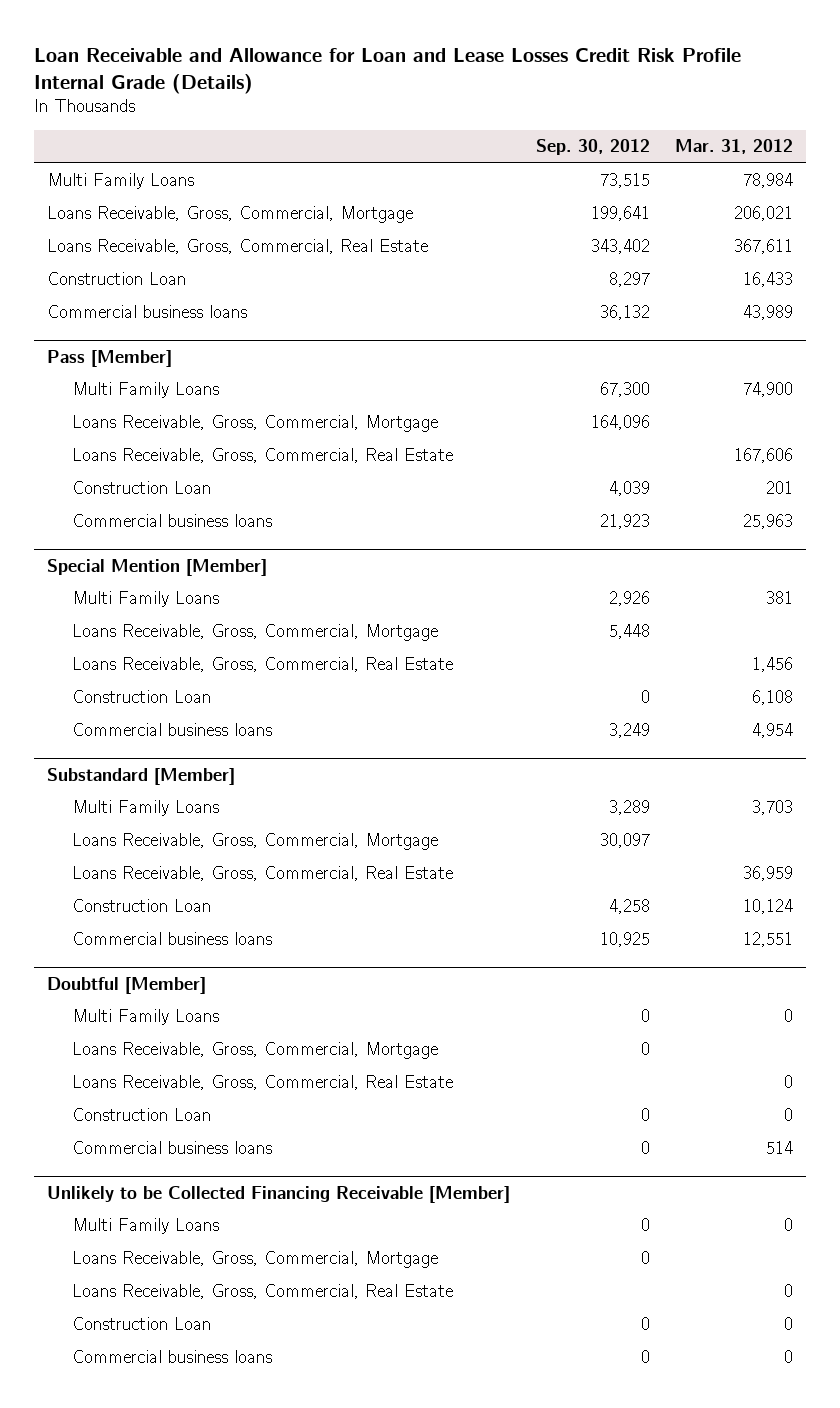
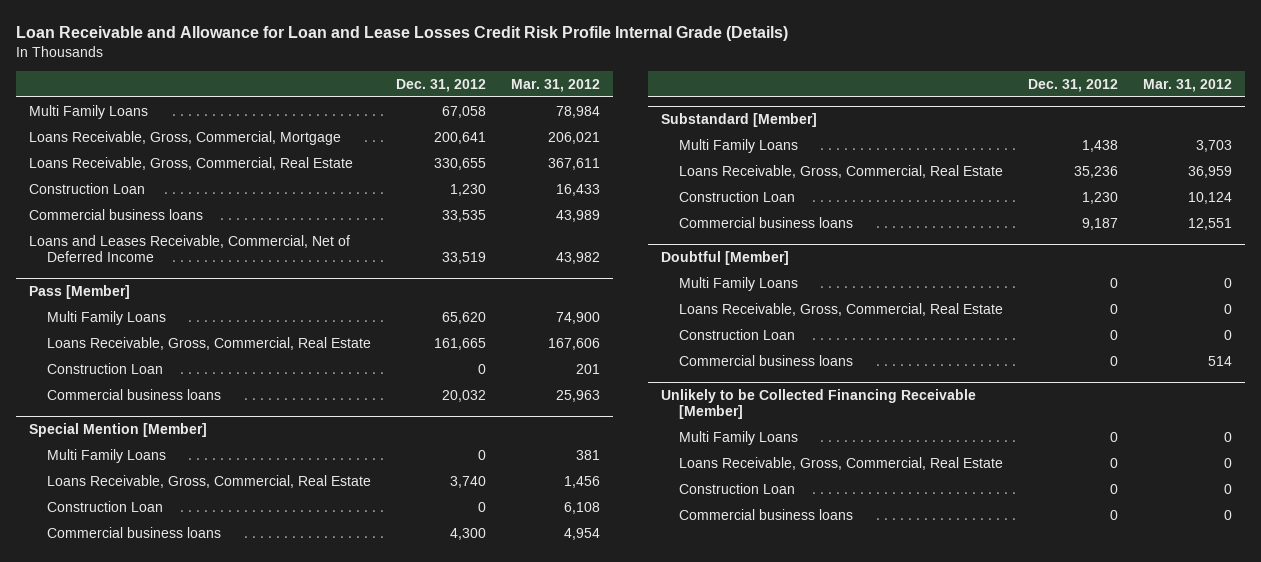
- | Sep. 30, 2012 | Mar. 31, 2012
+ | Dec. 31, 2012 | Mar. 31, 2012
+ Loans and Leases Receivable, Commercial, Net of Deferred Income | 33,519 | 43,982
@ Pass [Member]
- Loans Receivable, Gross, Commercial, Mortgage | 164,096 |
@ Special Mention [Member]
- Loans Receivable, Gross, Commercial, Mortgage | 5,448 |
@ Substandard [Member]
- Loans Receivable, Gross, Commercial, Mortgage | 30,097 |
@ Doubtful [Member]
- Loans Receivable, Gross, Commercial, Mortgage | 0 |
@ Unlikely to be Collected Financing Receivable [Member]
- Loans Receivable, Gross, Commercial, Mortgage | 0 |

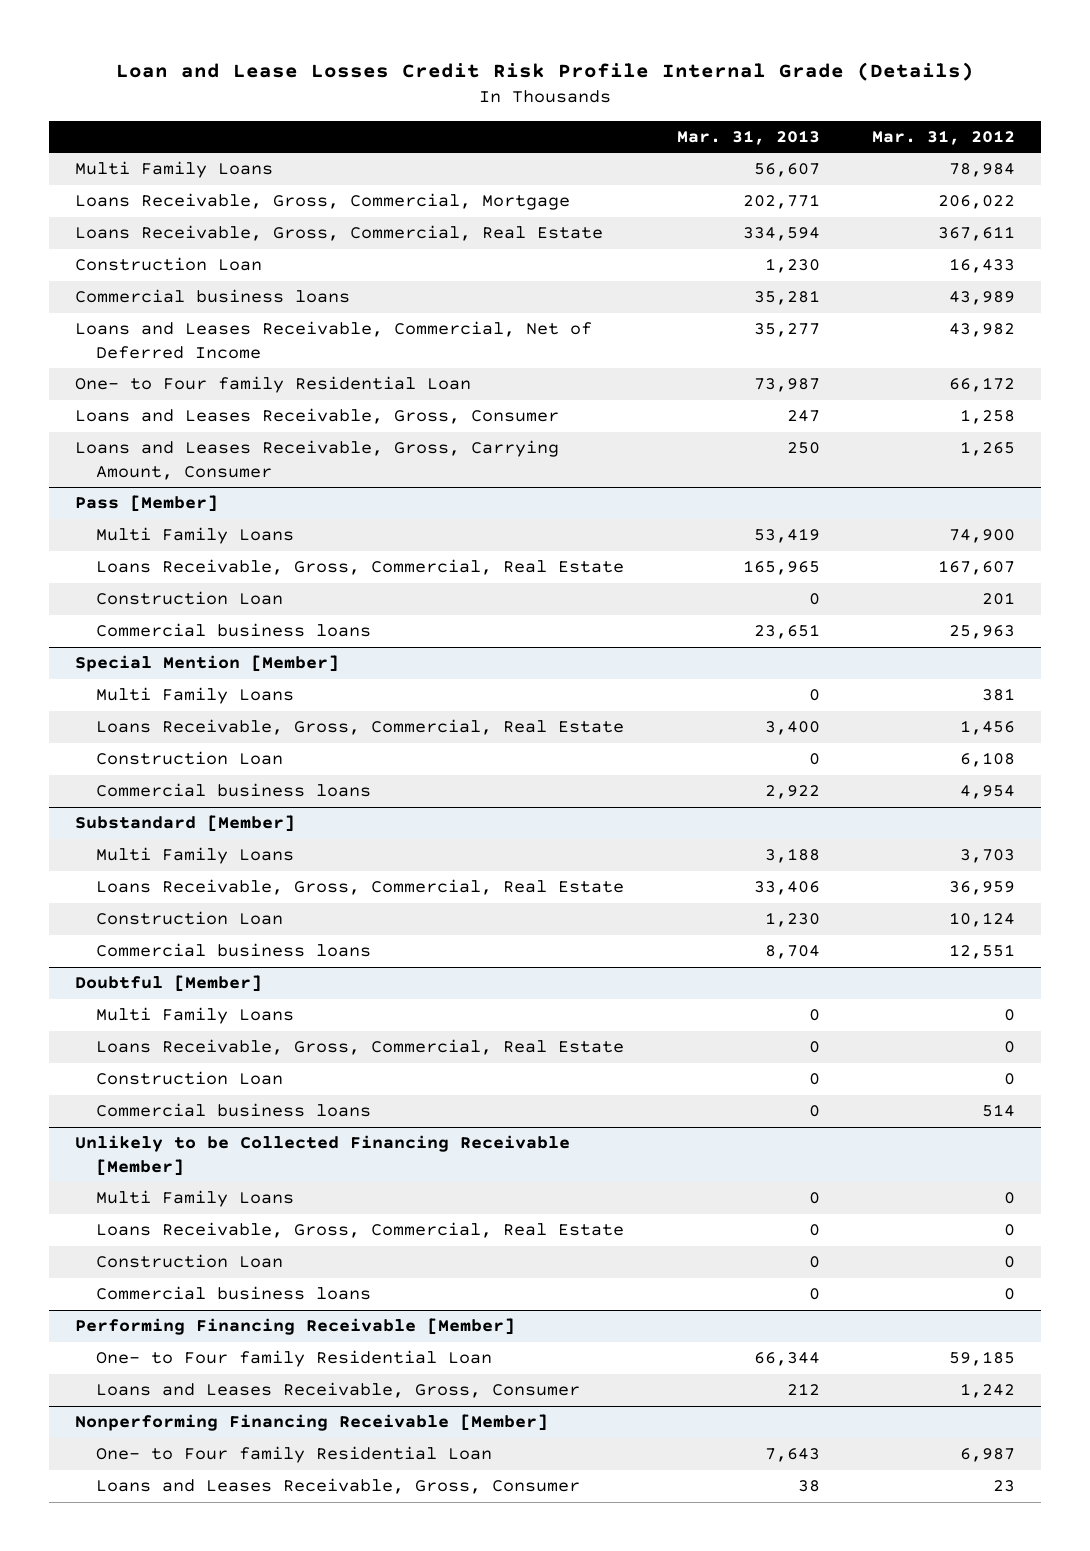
- Loan Receivable and Allowance for Loan and Lease Losses Credit Risk Profile Internal Grade (Details)
+ Loan and Lease Losses Credit Risk Profile Internal Grade (Details)
- | Dec. 31, 2012 | Mar. 31, 2012
+ | Mar. 31, 2013 | Mar. 31, 2012
- Loans Receivable, Gross, Commercial, Mortgage | 200,641 | 206,021
+ Loans Receivable, Gross, Commercial, Mortgage | 202,771 | 206,022
+ One- to Four family Residential Loan | 73,987 | 66,172
+ Loans and Leases Receivable, Gross, Consumer | 247 | 1,258
+ Loans and Leases Receivable, Gross, Carrying Amount, Consumer | 250 | 1,265
@ Pass [Member]
- Loans Receivable, Gross, Commercial, Real Estate | 161,665 | 167,606
+ Loans Receivable, Gross, Commercial, Real Estate | 165,965 | 167,607
+ Performing Financing Receivable [Member]
+ One- to Four family Residential Loan | 66,344 | 59,185
+ Loans and Leases Receivable, Gross, Consumer | 212 | 1,242
+ Nonperforming Financing Receivable [Member]
+ One- to Four family Residential Loan | 7,643 | 6,987
+ Loans and Leases Receivable, Gross, Consumer | 38 | 23

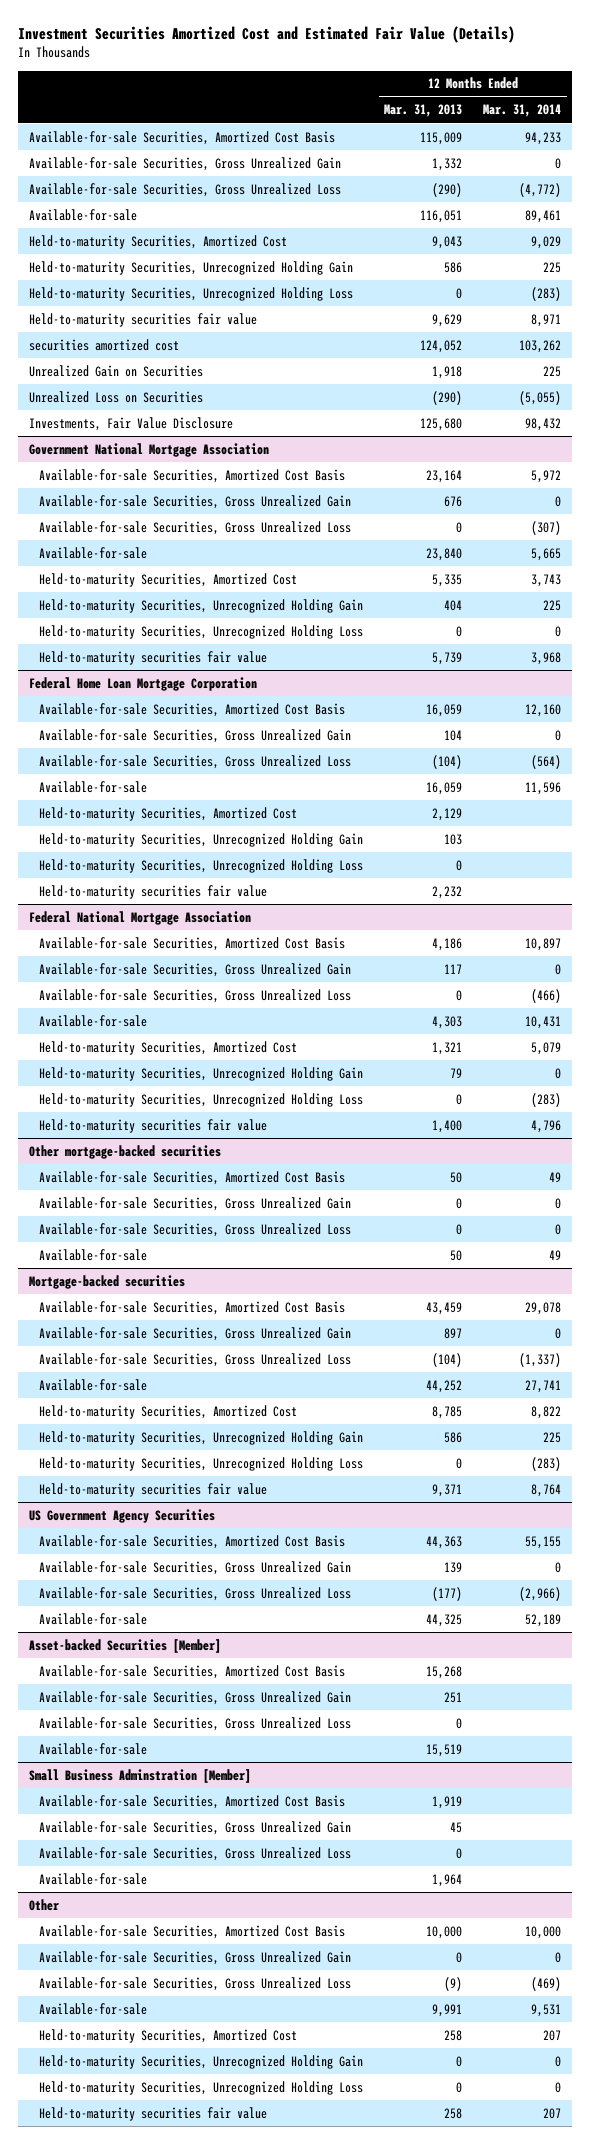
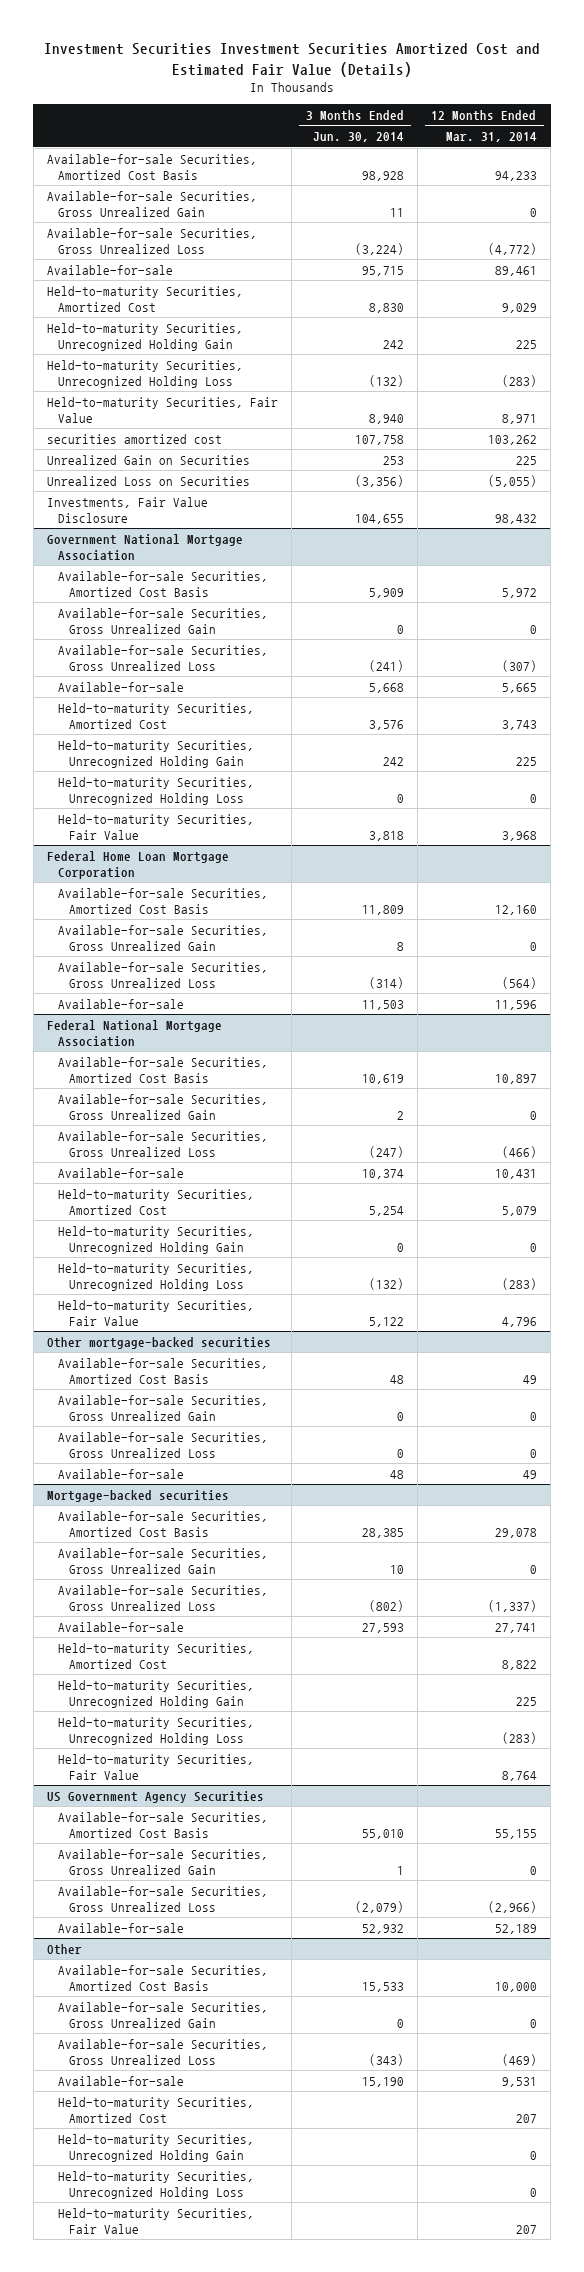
- Investment Securities Amortized Cost and Estimated Fair Value (Details)
+ Investment Securities Investment Securities Amortized Cost and Estimated Fair Value (Details)
- | 12 Months Ended Mar. 31, 2013 | 12 Months Ended Mar. 31, 2014
+ | 3 Months Ended Jun. 30, 2014 | 12 Months Ended Mar. 31, 2014
- Held-to-maturity securities fair value | 9,629 | 8,971
+ Held-to-maturity Securities, Fair Value | 8,940 | 8,971
@ Government National Mortgage Association
- Held-to-maturity securities fair value | 5,739 | 3,968
+ Held-to-maturity Securities, Fair Value | 3,818 | 3,968
@ Federal Home Loan Mortgage Corporation
- Held-to-maturity Securities, Amortized Cost | 2,129 |
- Held-to-maturity Securities, Unrecognized Holding Gain | 103 |
- Held-to-maturity Securities, Unrecognized Holding Loss | 0 |
- Held-to-maturity securities fair value | 2,232 |
@ Federal National Mortgage Association
- Held-to-maturity securities fair value | 1,400 | 4,796
+ Held-to-maturity Securities, Fair Value | 5,122 | 4,796
@ Mortgage-backed securities
- Held-to-maturity securities fair value | 9,371 | 8,764
+ Held-to-maturity Securities, Fair Value | | 8,764
- Asset-backed Securities [Member]
- Available-for-sale Securities, Amortized Cost Basis | 15,268 |
- Available-for-sale Securities, Gross Unrealized Gain | 251 |
- Available-for-sale Securities, Gross Unrealized Loss | 0 |
- Available-for-sale | 15,519 |
- Small Business Adminstration [Member]
- Available-for-sale Securities, Amortized Cost Basis | 1,919 |
- Available-for-sale Securities, Gross Unrealized Gain | 45 |
- Available-for-sale Securities, Gross Unrealized Loss | 0 |
- Available-for-sale | 1,964 |
@ Other
- Held-to-maturity securities fair value | 258 | 207
+ Held-to-maturity Securities, Fair Value | | 207

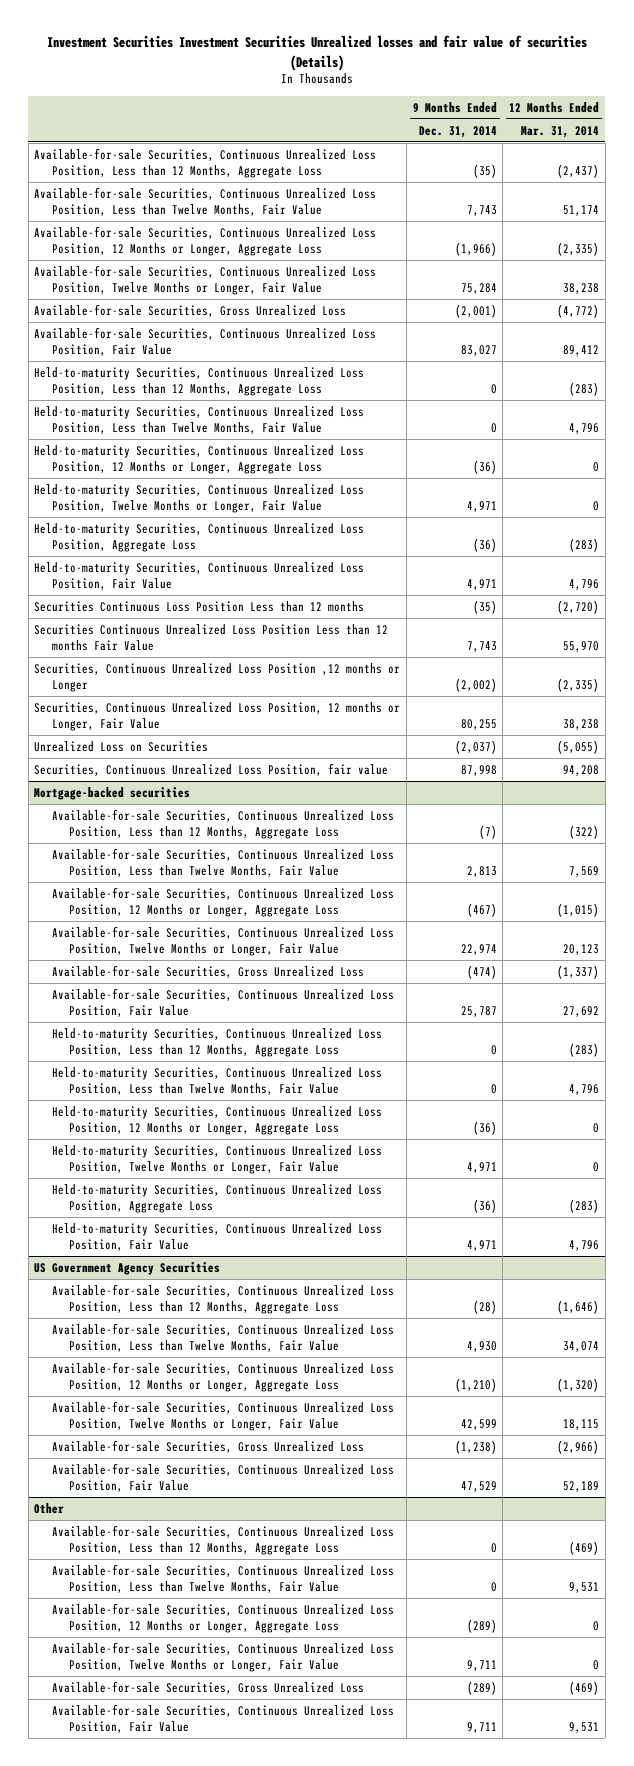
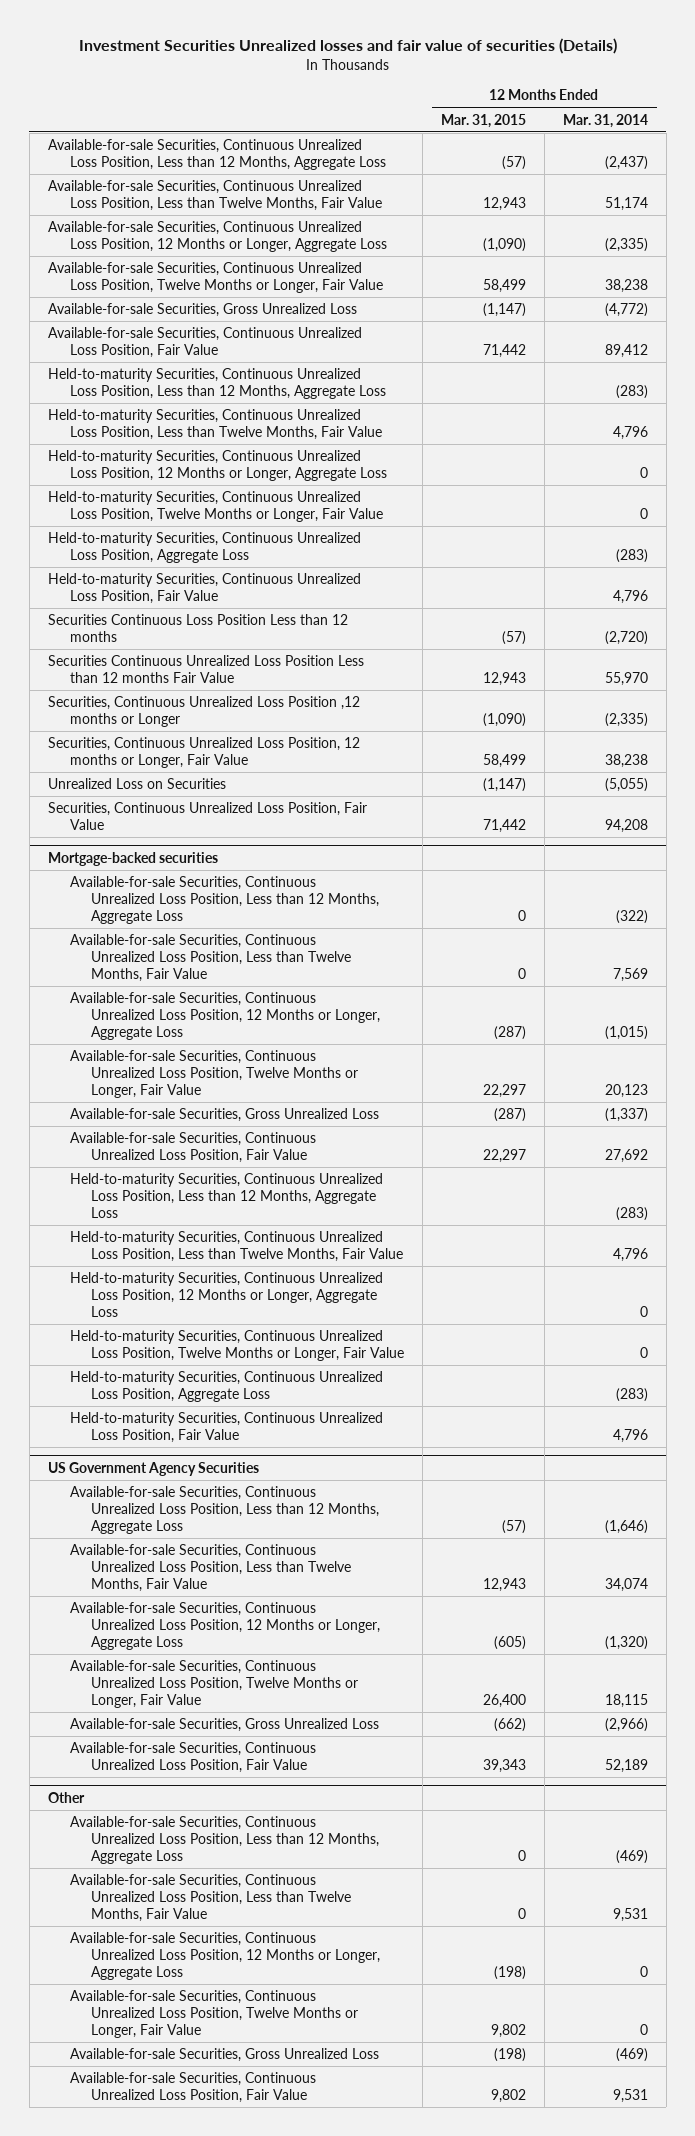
- Investment Securities Investment Securities Unrealized losses and fair value of securities (Details)
+ Investment Securities Unrealized losses and fair value of securities (Details)
- | 9 Months Ended Dec. 31, 2014 | 12 Months Ended Mar. 31, 2014
+ | 12 Months Ended Mar. 31, 2015 | 12 Months Ended Mar. 31, 2014
- Securities, Continuous Unrealized Loss Position, fair value | 87,998 | 94,208
+ Securities, Continuous Unrealized Loss Position, Fair Value | 71,442 | 94,208

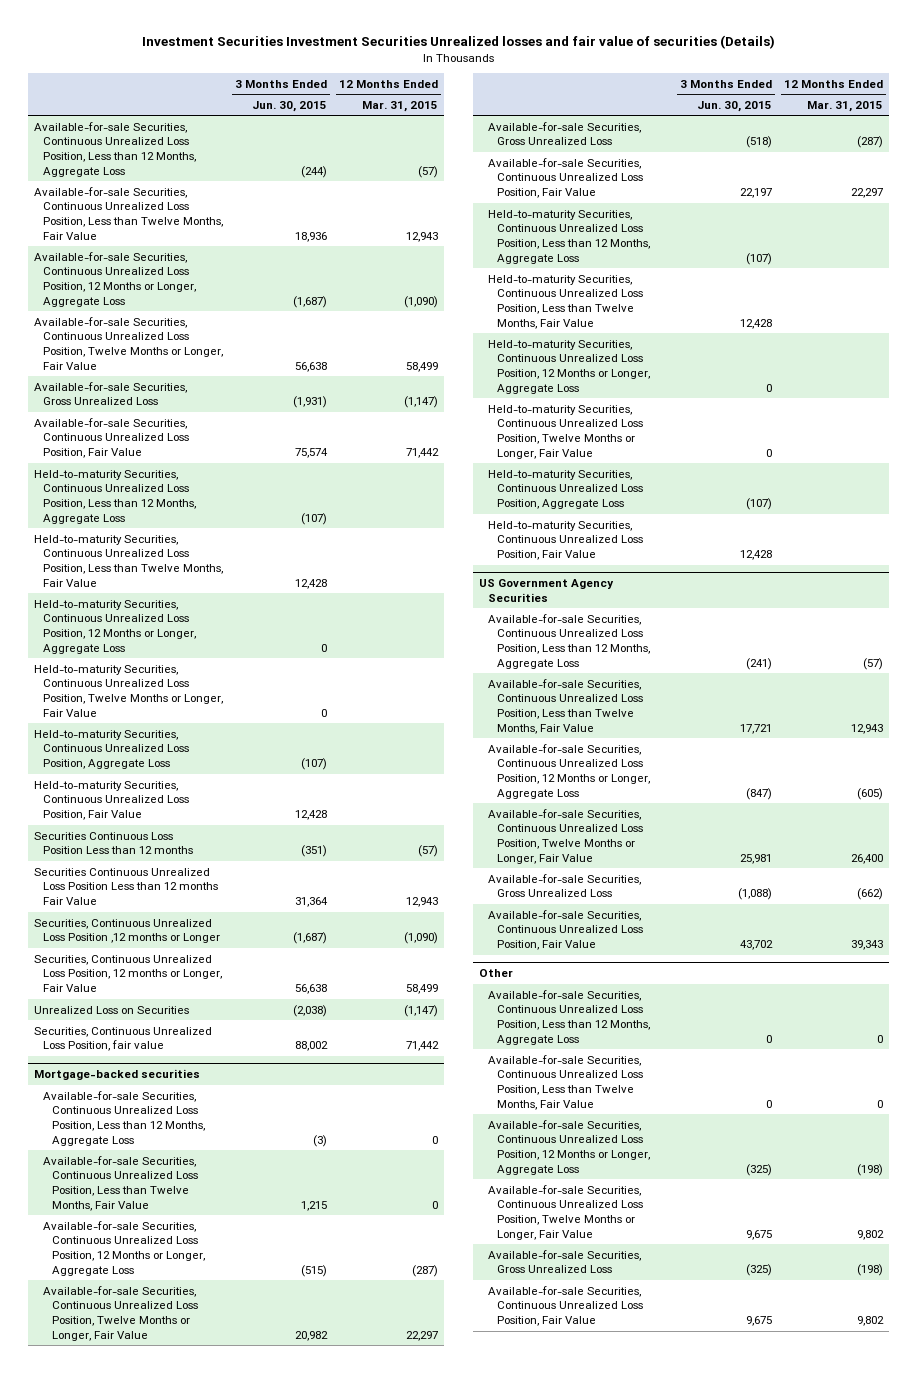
- Investment Securities Unrealized losses and fair value of securities (Details)
+ Investment Securities Investment Securities Unrealized losses and fair value of securities (Details)
- | 12 Months Ended Mar. 31, 2015 | 12 Months Ended Mar. 31, 2014
+ | 3 Months Ended Jun. 30, 2015 | 12 Months Ended Mar. 31, 2015
- Securities, Continuous Unrealized Loss Position, Fair Value | 71,442 | 94,208
+ Securities, Continuous Unrealized Loss Position, fair value | 88,002 | 71,442

